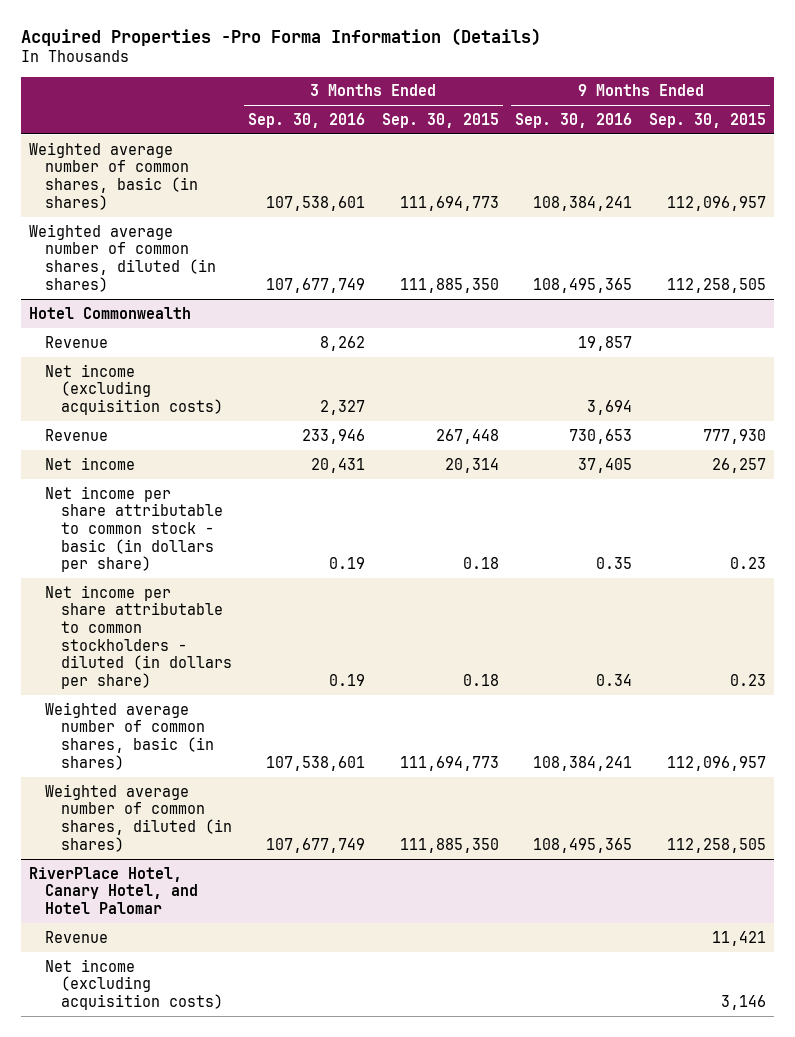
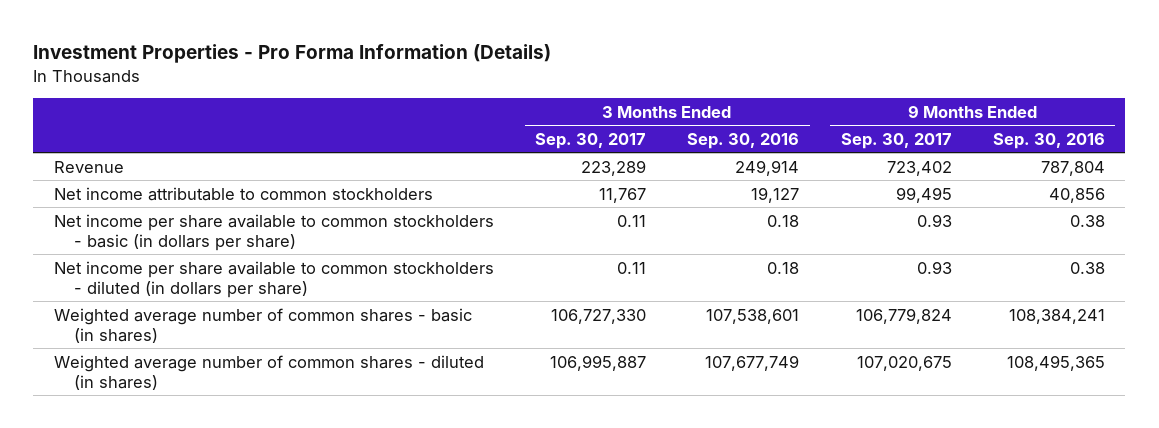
- Acquired Properties -Pro Forma Information (Details)
+ Investment Properties - Pro Forma Information (Details)
- | 3 Months Ended Sep. 30, 2016 | 3 Months Ended Sep. 30, 2015 | 9 Months Ended Sep. 30, 2016 | 9 Months Ended Sep. 30, 2015
+ | 3 Months Ended Sep. 30, 2017 | 3 Months Ended Sep. 30, 2016 | 9 Months Ended Sep. 30, 2017 | 9 Months Ended Sep. 30, 2016
- Weighted average number of common shares, basic (in shares) | 107,538,601 | 111,694,773 | 108,384,241 | 112,096,957
- Weighted average number of common shares, diluted (in shares) | 107,677,749 | 111,885,350 | 108,495,365 | 112,258,505
- Hotel Commonwealth
- Revenue | 8,262 | | 19,857 |
- Net income (excluding acquisition costs) | 2,327 | | 3,694 |
- Revenue | 233,946 | 267,448 | 730,653 | 777,930
- Net income | 20,431 | 20,314 | 37,405 | 26,257
- Net income per share attributable to common stock - basic (in dollars per share) | 0.19 | 0.18 | 0.35 | 0.23
- Net income per share attributable to common stockholders - diluted (in dollars per share) | 0.19 | 0.18 | 0.34 | 0.23
- Weighted average number of common shares, basic (in shares) | 107,538,601 | 111,694,773 | 108,384,241 | 112,096,957
- Weighted average number of common shares, diluted (in shares) | 107,677,749 | 111,885,350 | 108,495,365 | 112,258,505
- RiverPlace Hotel, Canary Hotel, and Hotel Palomar
- Revenue | | | | 11,421
- Net income (excluding acquisition costs) | | | | 3,146
+ Revenue | 223,289 | 249,914 | 723,402 | 787,804
+ Net income attributable to common stockholders | 11,767 | 19,127 | 99,495 | 40,856
+ Net income per share available to common stockholders - basic (in dollars per share) | 0.11 | 0.18 | 0.93 | 0.38
+ Net income per share available to common stockholders - diluted (in dollars per share) | 0.11 | 0.18 | 0.93 | 0.38
+ Weighted average number of common shares - basic (in shares) | 106,727,330 | 107,538,601 | 106,779,824 | 108,384,241
+ Weighted average number of common shares - diluted (in shares) | 106,995,887 | 107,677,749 | 107,020,675 | 108,495,365

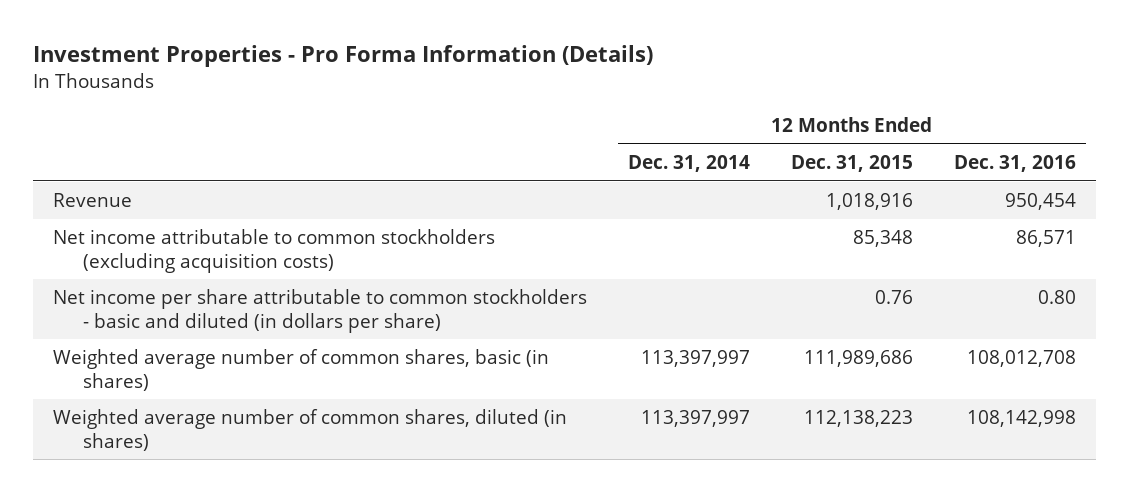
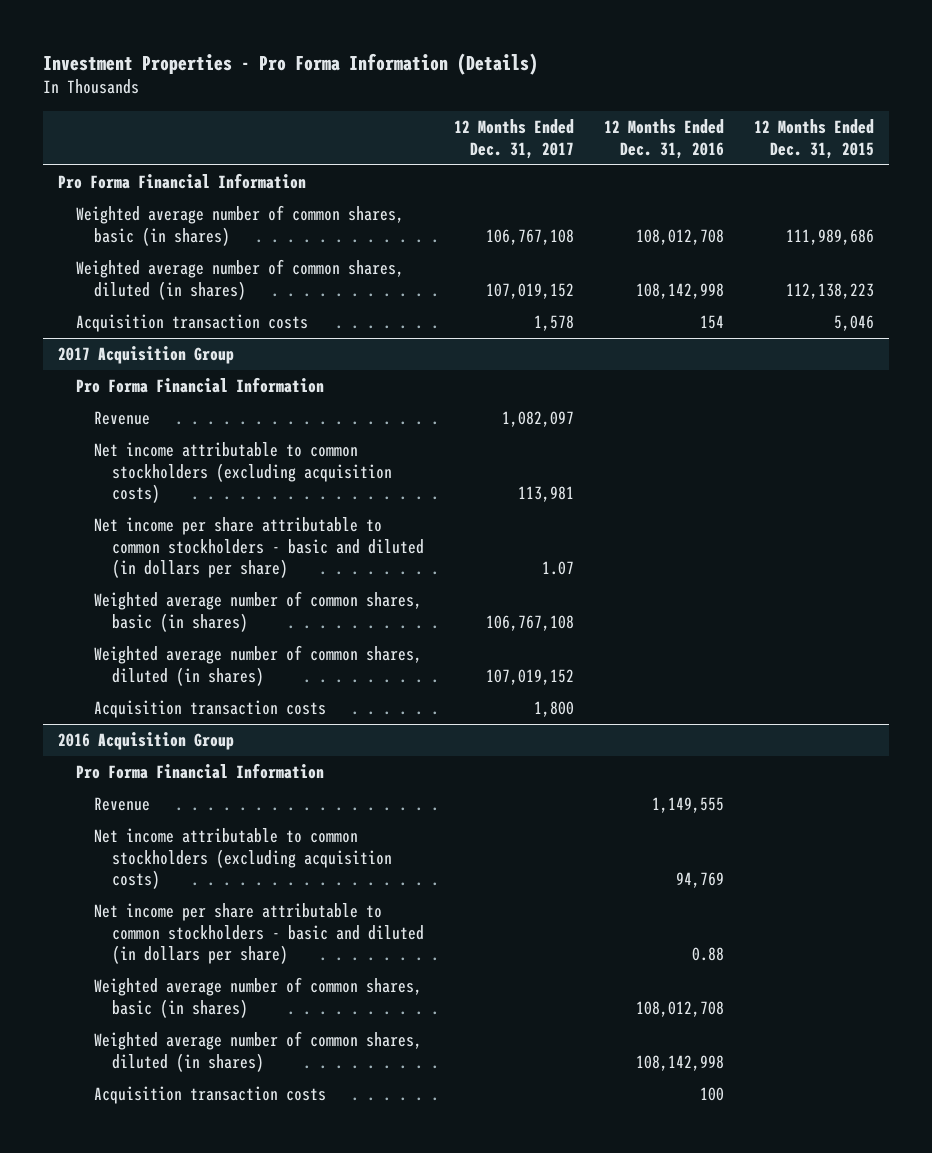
- | 12 Months Ended Dec. 31, 2014 | 12 Months Ended Dec. 31, 2015 | 12 Months Ended Dec. 31, 2016
+ | 12 Months Ended Dec. 31, 2017 | 12 Months Ended Dec. 31, 2016 | 12 Months Ended Dec. 31, 2015
- Revenue | | 1,018,916 | 950,454
- Net income attributable to common stockholders (excluding acquisition costs) | | 85,348 | 86,571
- Net income per share attributable to common stockholders - basic and diluted (in dollars per share) | | 0.76 | 0.80
+ Pro Forma Financial Information
+ Acquisition transaction costs | 1,578 | 154 | 5,046
+ 2017 Acquisition Group
+ Pro Forma Financial Information
+ Revenue | 1,082,097 | |
+ Net income attributable to common stockholders (excluding acquisition costs) | 113,981 | |
+ Net income per share attributable to common stockholders - basic and diluted (in dollars per share) | 1.07 | |
+ Weighted average number of common shares, basic (in shares) | 106,767,108 | |
+ Weighted average number of common shares, diluted (in shares) | 107,019,152 | |
+ Acquisition transaction costs | 1,800 | |
+ 2016 Acquisition Group
+ Pro Forma Financial Information
+ Revenue | | 1,149,555 |
+ Net income attributable to common stockholders (excluding acquisition costs) | | 94,769 |
+ Net income per share attributable to common stockholders - basic and diluted (in dollars per share) | | 0.88 |
+ Weighted average number of common shares, basic (in shares) | | 108,012,708 |
+ Weighted average number of common shares, diluted (in shares) | | 108,142,998 |
+ Acquisition transaction costs | | 100 |

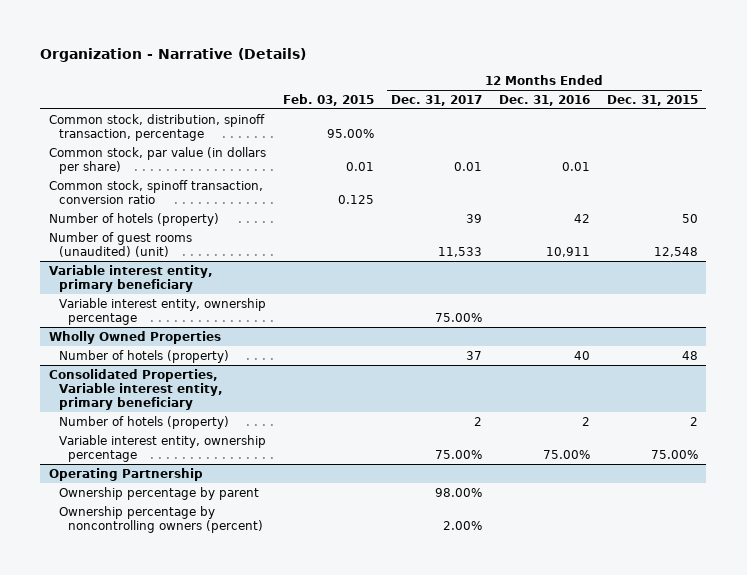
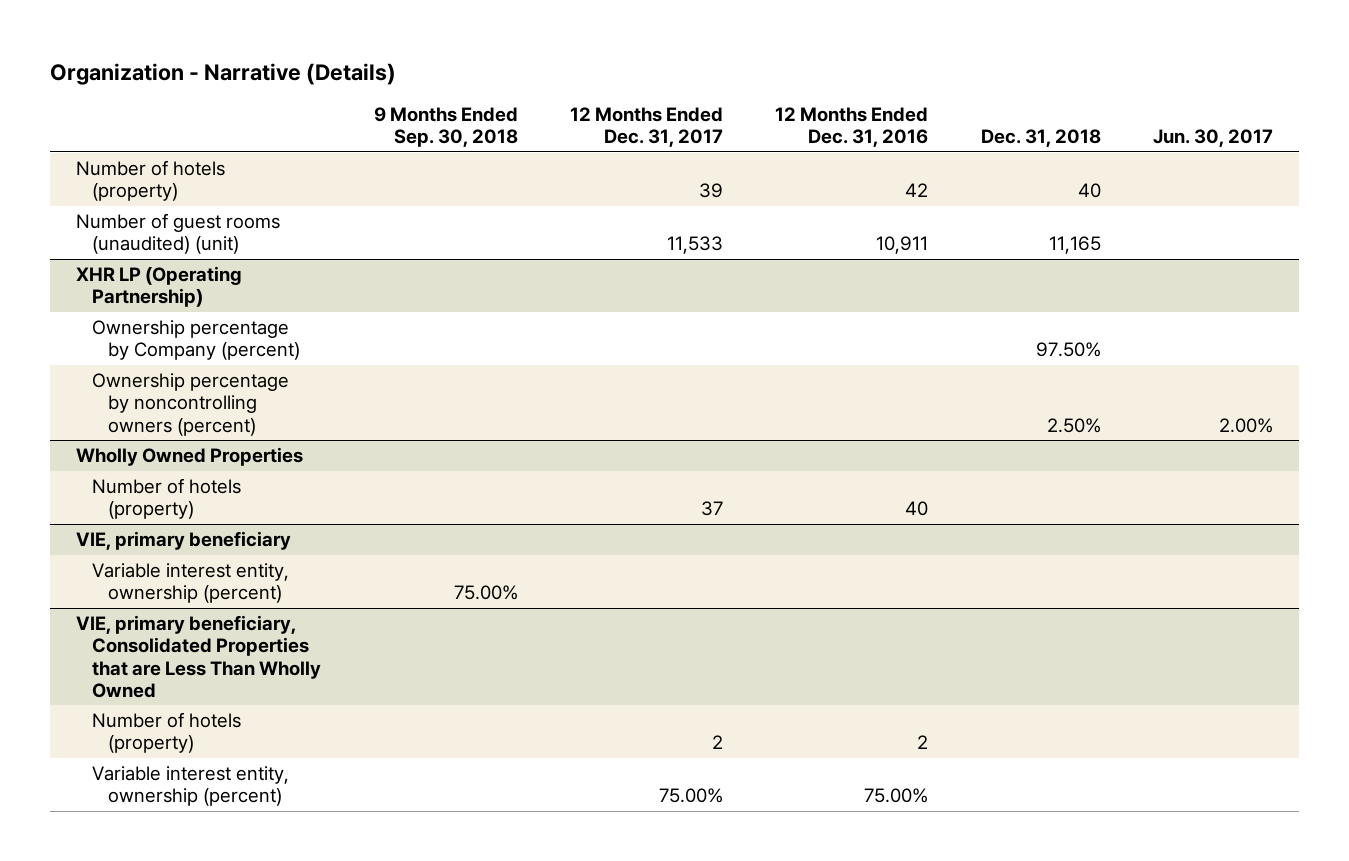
- | Feb. 03, 2015 | 12 Months Ended Dec. 31, 2017 | 12 Months Ended Dec. 31, 2016 | 12 Months Ended Dec. 31, 2015
+ | 9 Months Ended Sep. 30, 2018 | 12 Months Ended Dec. 31, 2017 | 12 Months Ended Dec. 31, 2016 | Dec. 31, 2018 | Jun. 30, 2017
- Common stock, distribution, spinoff transaction, percentage | 95.00% | | |
- Common stock, par value (in dollars per share) | 0.01 | 0.01 | 0.01 |
- Common stock, spinoff transaction, conversion ratio | 0.125 | | |
- Variable interest entity, primary beneficiary
- Variable interest entity, ownership percentage | | 75.00% | |
+ XHR LP (Operating Partnership)
+ Ownership percentage by Company (percent) | | | | 97.50% |
+ Ownership percentage by noncontrolling owners (percent) | | | | 2.50% | 2.00%
- Consolidated Properties, Variable interest entity, primary beneficiary
+ VIE, primary beneficiary
+ Variable interest entity, ownership (percent) | 75.00% | | | |
+ VIE, primary beneficiary, Consolidated Properties that are Less Than Wholly Owned
- Variable interest entity, ownership percentage | | 75.00% | 75.00% | 75.00%
- Operating Partnership
- Ownership percentage by parent | | 98.00% | |
- Ownership percentage by noncontrolling owners (percent) | | 2.00% | |
+ Variable interest entity, ownership (percent) | | 75.00% | 75.00% | |

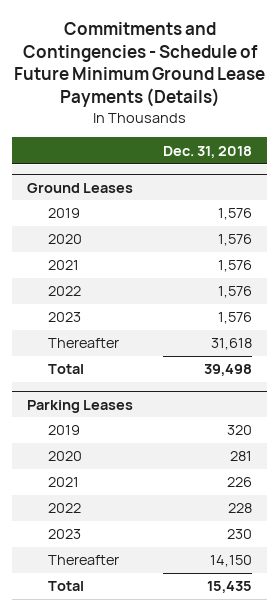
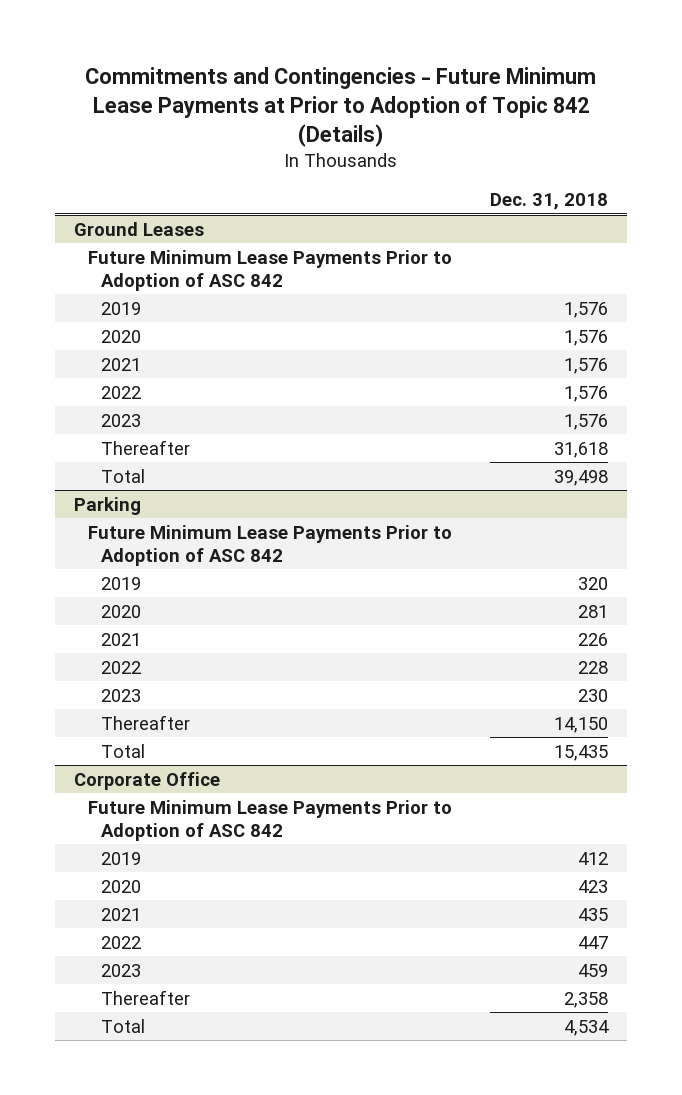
- Commitments and Contingencies - Schedule of Future Minimum Ground Lease Payments (Details)
+ Commitments and Contingencies - Future Minimum Lease Payments at Prior to Adoption of Topic 842 (Details)
@ Ground Leases
+ Future Minimum Lease Payments Prior to Adoption of ASC 842
- Parking Leases
+ Parking
+ Future Minimum Lease Payments Prior to Adoption of ASC 842
+ Corporate Office
+ Future Minimum Lease Payments Prior to Adoption of ASC 842
+ 2019 | 412
+ 2020 | 423
+ 2021 | 435
+ 2022 | 447
+ 2023 | 459
+ Thereafter | 2,358
+ Total | 4,534

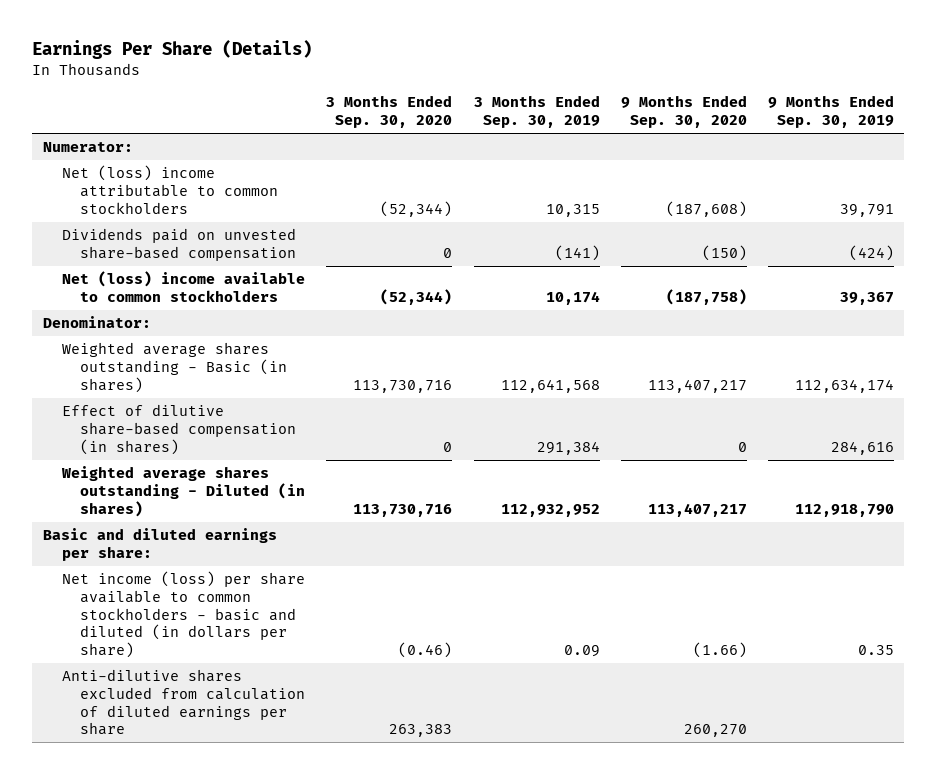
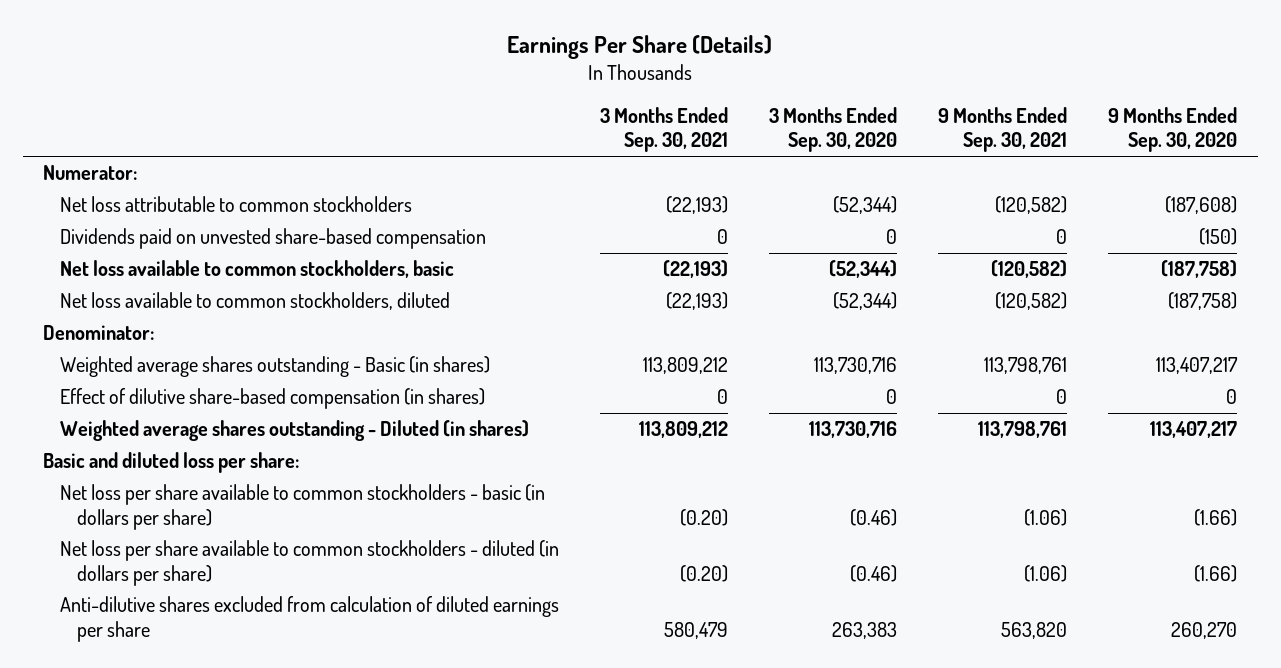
- | 3 Months Ended Sep. 30, 2020 | 3 Months Ended Sep. 30, 2019 | 9 Months Ended Sep. 30, 2020 | 9 Months Ended Sep. 30, 2019
+ | 3 Months Ended Sep. 30, 2021 | 3 Months Ended Sep. 30, 2020 | 9 Months Ended Sep. 30, 2021 | 9 Months Ended Sep. 30, 2020
- Net (loss) income attributable to common stockholders | (52,344) | 10,315 | (187,608) | 39,791
+ Net loss attributable to common stockholders | (22,193) | (52,344) | (120,582) | (187,608)
- Net (loss) income available to common stockholders | (52,344) | 10,174 | (187,758) | 39,367
+ Net loss available to common stockholders, basic | (22,193) | (52,344) | (120,582) | (187,758)
+ Net loss available to common stockholders, diluted | (22,193) | (52,344) | (120,582) | (187,758)
- Basic and diluted earnings per share:
- Net income (loss) per share available to common stockholders - basic and diluted (in dollars per share) | (0.46) | 0.09 | (1.66) | 0.35
+ Basic and diluted loss per share:
+ Net loss per share available to common stockholders - basic (in dollars per share) | (0.20) | (0.46) | (1.06) | (1.66)
+ Net loss per share available to common stockholders - diluted (in dollars per share) | (0.20) | (0.46) | (1.06) | (1.66)

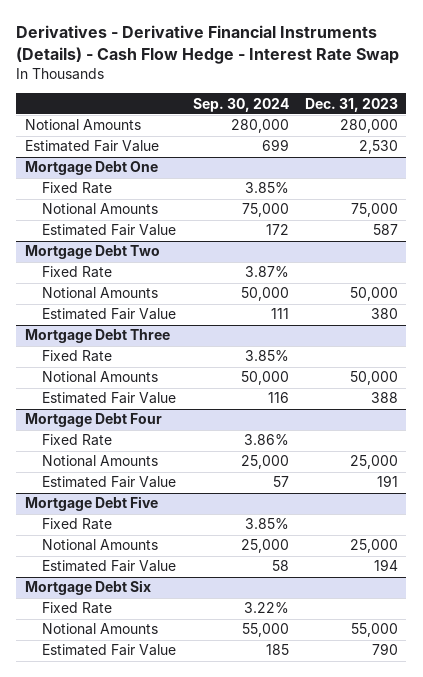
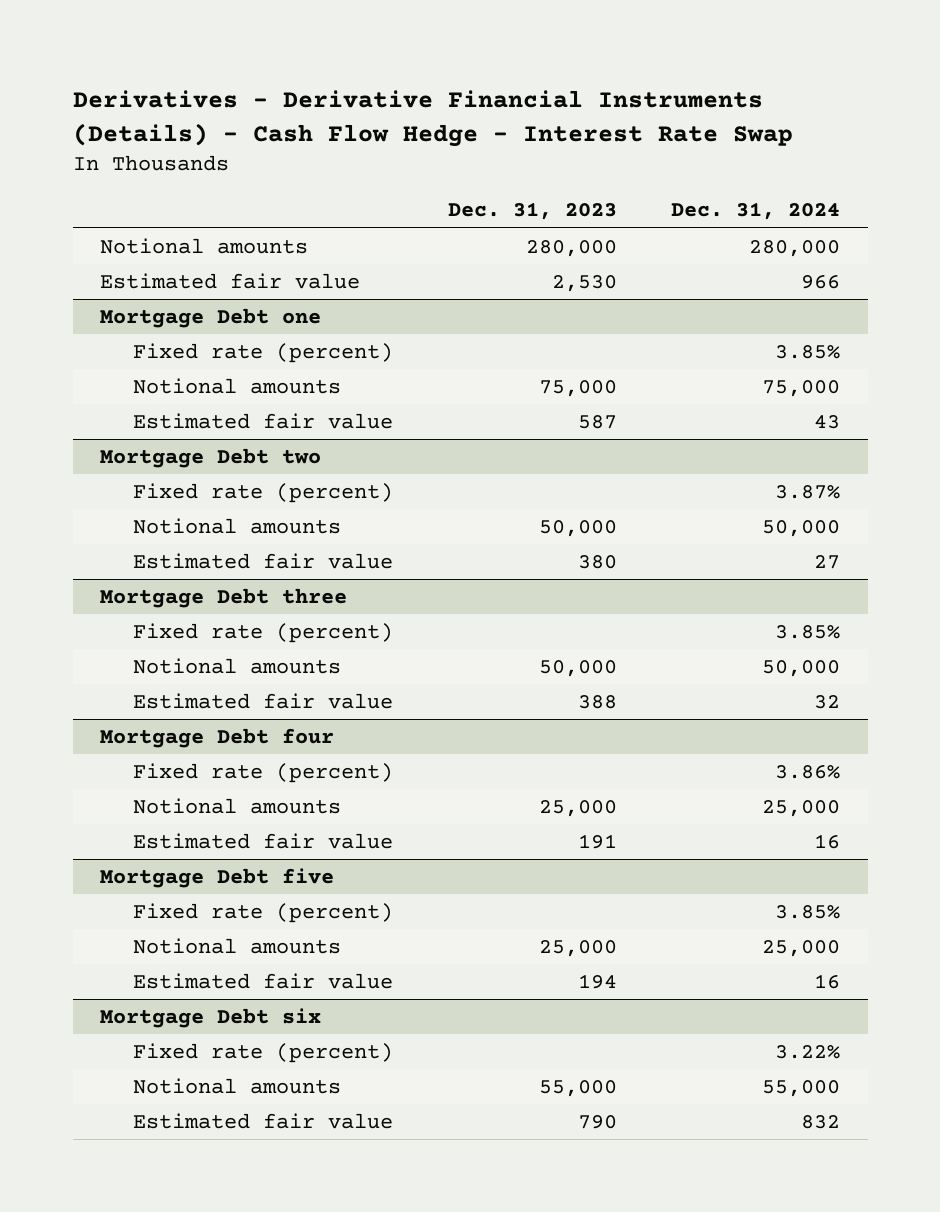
- | Sep. 30, 2024 | Dec. 31, 2023
+ | Dec. 31, 2023 | Dec. 31, 2024
- Notional Amounts | 280,000 | 280,000
- Estimated Fair Value | 699 | 2,530
- Mortgage Debt One
- Fixed Rate | 3.85% |
- Notional Amounts | 75,000 | 75,000
- Estimated Fair Value | 172 | 587
- Mortgage Debt Two
- Fixed Rate | 3.87% |
- Notional Amounts | 50,000 | 50,000
- Estimated Fair Value | 111 | 380
- Mortgage Debt Three
- Fixed Rate | 3.85% |
- Notional Amounts | 50,000 | 50,000
- Estimated Fair Value | 116 | 388
- Mortgage Debt Four
- Fixed Rate | 3.86% |
- Notional Amounts | 25,000 | 25,000
- Estimated Fair Value | 57 | 191
- Mortgage Debt Five
- Fixed Rate | 3.85% |
- Notional Amounts | 25,000 | 25,000
- Estimated Fair Value | 58 | 194
- Mortgage Debt Six
- Fixed Rate | 3.22% |
- Notional Amounts | 55,000 | 55,000
- Estimated Fair Value | 185 | 790
+ Notional amounts | 280,000 | 280,000
+ Estimated fair value | 2,530 | 966
+ Mortgage Debt one
+ Fixed rate (percent) | | 3.85%
+ Notional amounts | 75,000 | 75,000
+ Estimated fair value | 587 | 43
+ Mortgage Debt two
+ Fixed rate (percent) | | 3.87%
+ Notional amounts | 50,000 | 50,000
+ Estimated fair value | 380 | 27
+ Mortgage Debt three
+ Fixed rate (percent) | | 3.85%
+ Notional amounts | 50,000 | 50,000
+ Estimated fair value | 388 | 32
+ Mortgage Debt four
+ Fixed rate (percent) | | 3.86%
+ Notional amounts | 25,000 | 25,000
+ Estimated fair value | 191 | 16
+ Mortgage Debt five
+ Fixed rate (percent) | | 3.85%
+ Notional amounts | 25,000 | 25,000
+ Estimated fair value | 194 | 16
+ Mortgage Debt six
+ Fixed rate (percent) | | 3.22%
+ Notional amounts | 55,000 | 55,000
+ Estimated fair value | 790 | 832

